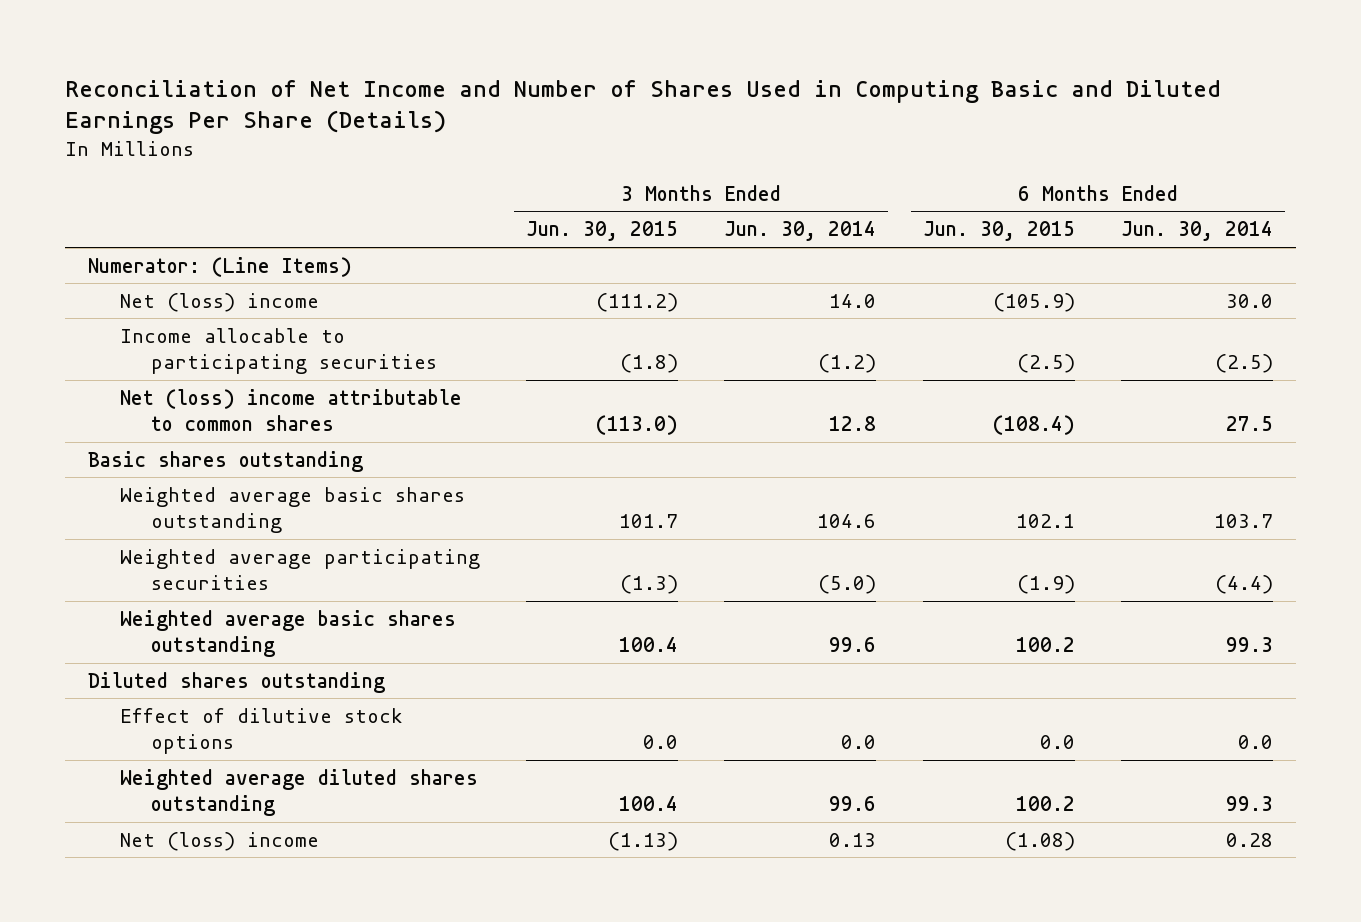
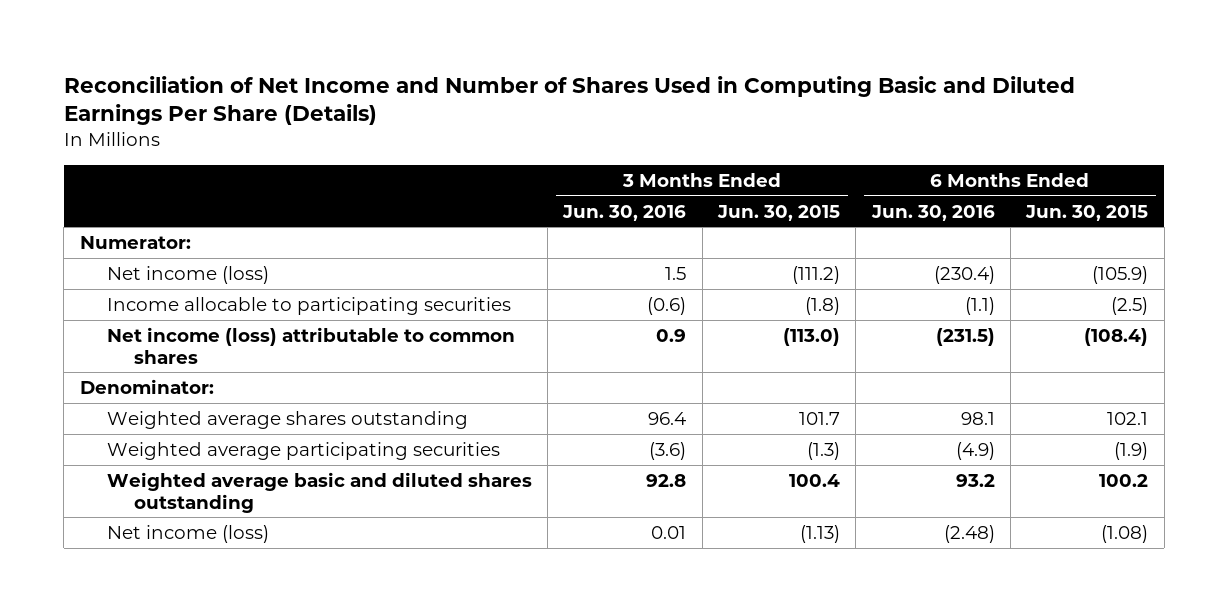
- | 3 Months Ended Jun. 30, 2015 | 3 Months Ended Jun. 30, 2014 | 6 Months Ended Jun. 30, 2015 | 6 Months Ended Jun. 30, 2014
+ | 3 Months Ended Jun. 30, 2016 | 3 Months Ended Jun. 30, 2015 | 6 Months Ended Jun. 30, 2016 | 6 Months Ended Jun. 30, 2015
- Numerator: (Line Items)
- Net (loss) income | (111.2) | 14.0 | (105.9) | 30.0
+ Numerator:
+ Net income (loss) | 1.5 | (111.2) | (230.4) | (105.9)
- Net (loss) income attributable to common shares | (113.0) | 12.8 | (108.4) | 27.5
- Basic shares outstanding
- Weighted average basic shares outstanding | 101.7 | 104.6 | 102.1 | 103.7
+ Net income (loss) attributable to common shares | 0.9 | (113.0) | (231.5) | (108.4)
+ Denominator:
+ Weighted average shares outstanding | 96.4 | 101.7 | 98.1 | 102.1
- Weighted average basic shares outstanding | 100.4 | 99.6 | 100.2 | 99.3
- Diluted shares outstanding
- Effect of dilutive stock options | 0.0 | 0.0 | 0.0 | 0.0
- Weighted average diluted shares outstanding | 100.4 | 99.6 | 100.2 | 99.3
- Net (loss) income | (1.13) | 0.13 | (1.08) | 0.28
+ Weighted average basic and diluted shares outstanding | 92.8 | 100.4 | 93.2 | 100.2
+ Net income (loss) | 0.01 | (1.13) | (2.48) | (1.08)

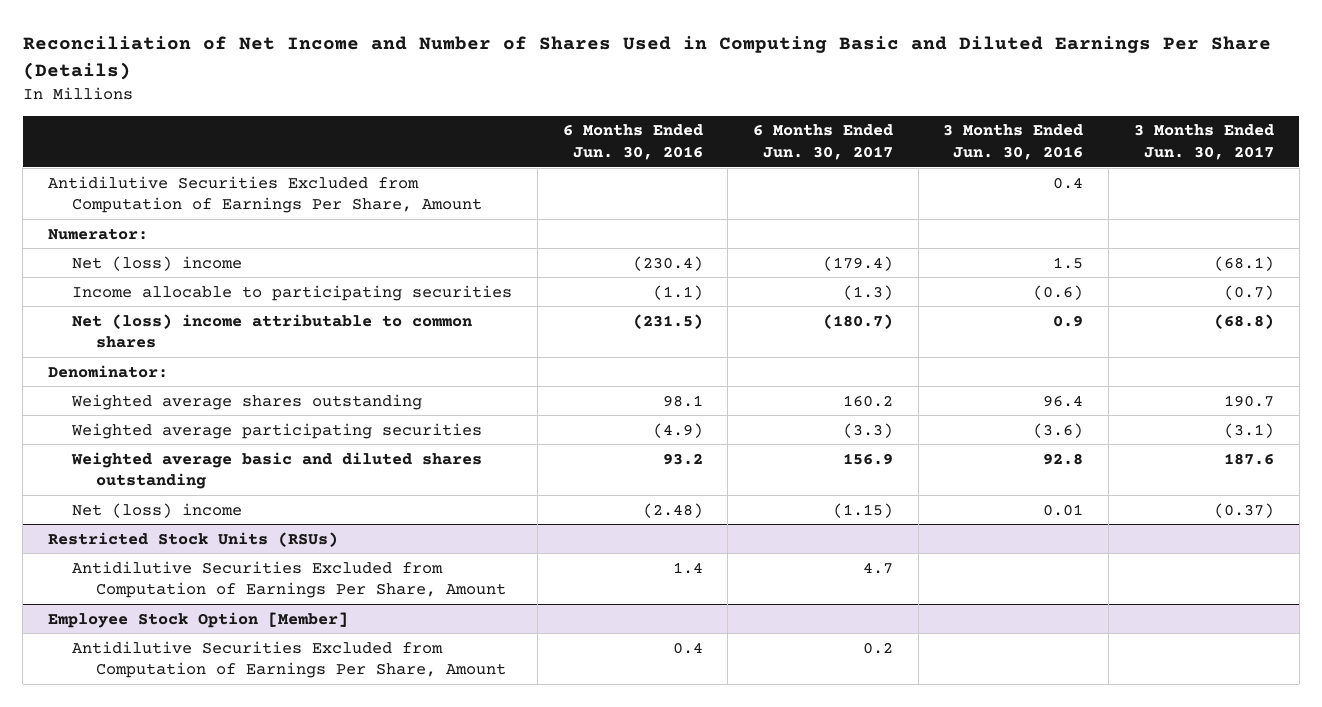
- | 3 Months Ended Jun. 30, 2016 | 3 Months Ended Jun. 30, 2015 | 6 Months Ended Jun. 30, 2016 | 6 Months Ended Jun. 30, 2015
+ | 6 Months Ended Jun. 30, 2016 | 6 Months Ended Jun. 30, 2017 | 3 Months Ended Jun. 30, 2016 | 3 Months Ended Jun. 30, 2017
+ Antidilutive Securities Excluded from Computation of Earnings Per Share, Amount | | | 0.4 |
- Net income (loss) | 1.5 | (111.2) | (230.4) | (105.9)
+ Net (loss) income | (230.4) | (179.4) | 1.5 | (68.1)
- Net income (loss) attributable to common shares | 0.9 | (113.0) | (231.5) | (108.4)
+ Net (loss) income attributable to common shares | (231.5) | (180.7) | 0.9 | (68.8)
- Net income (loss) | 0.01 | (1.13) | (2.48) | (1.08)
+ Net (loss) income | (2.48) | (1.15) | 0.01 | (0.37)
+ Restricted Stock Units (RSUs)
+ Antidilutive Securities Excluded from Computation of Earnings Per Share, Amount | 1.4 | 4.7 | |
+ Employee Stock Option [Member]
+ Antidilutive Securities Excluded from Computation of Earnings Per Share, Amount | 0.4 | 0.2 | |

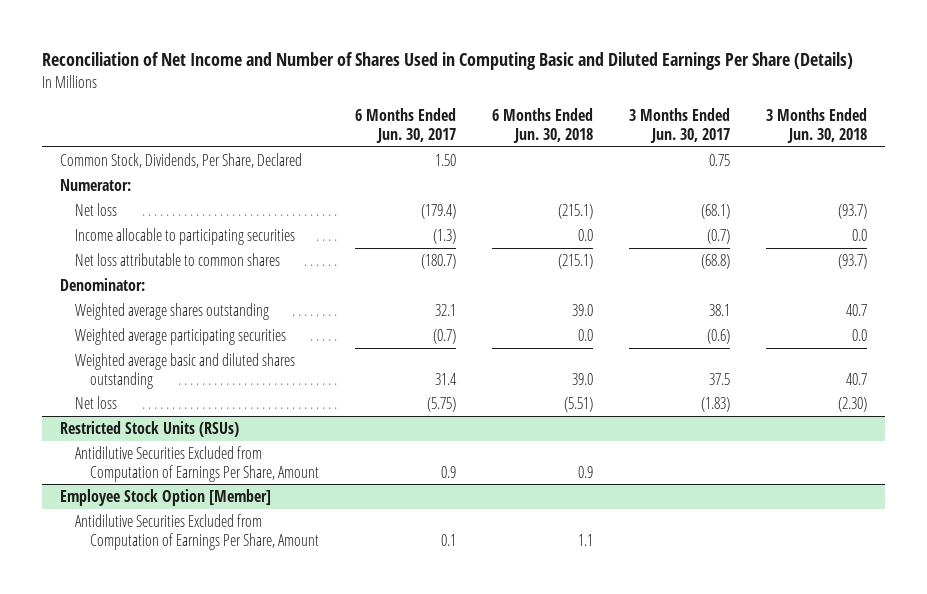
- | 6 Months Ended Jun. 30, 2016 | 6 Months Ended Jun. 30, 2017 | 3 Months Ended Jun. 30, 2016 | 3 Months Ended Jun. 30, 2017
+ | 6 Months Ended Jun. 30, 2017 | 6 Months Ended Jun. 30, 2018 | 3 Months Ended Jun. 30, 2017 | 3 Months Ended Jun. 30, 2018
- Antidilutive Securities Excluded from Computation of Earnings Per Share, Amount | | | 0.4 |
+ Common Stock, Dividends, Per Share, Declared | 1.50 | | 0.75 |
- Net (loss) income | (230.4) | (179.4) | 1.5 | (68.1)
+ Net loss | (179.4) | (215.1) | (68.1) | (93.7)
- Net (loss) income attributable to common shares | (231.5) | (180.7) | 0.9 | (68.8)
+ Net loss attributable to common shares | (180.7) | (215.1) | (68.8) | (93.7)
- Weighted average shares outstanding | 98.1 | 160.2 | 96.4 | 190.7
- Weighted average participating securities | (4.9) | (3.3) | (3.6) | (3.1)
- Weighted average basic and diluted shares outstanding | 93.2 | 156.9 | 92.8 | 187.6
- Net (loss) income | (2.48) | (1.15) | 0.01 | (0.37)
+ Weighted average shares outstanding | 32.1 | 39.0 | 38.1 | 40.7
+ Weighted average participating securities | (0.7) | 0.0 | (0.6) | 0.0
+ Weighted average basic and diluted shares outstanding | 31.4 | 39.0 | 37.5 | 40.7
+ Net loss | (5.75) | (5.51) | (1.83) | (2.30)
@ Restricted Stock Units (RSUs)
- Antidilutive Securities Excluded from Computation of Earnings Per Share, Amount | 1.4 | 4.7 | |
+ Antidilutive Securities Excluded from Computation of Earnings Per Share, Amount | 0.9 | 0.9 | |
@ Employee Stock Option [Member]
- Antidilutive Securities Excluded from Computation of Earnings Per Share, Amount | 0.4 | 0.2 | |
+ Antidilutive Securities Excluded from Computation of Earnings Per Share, Amount | 0.1 | 1.1 | |

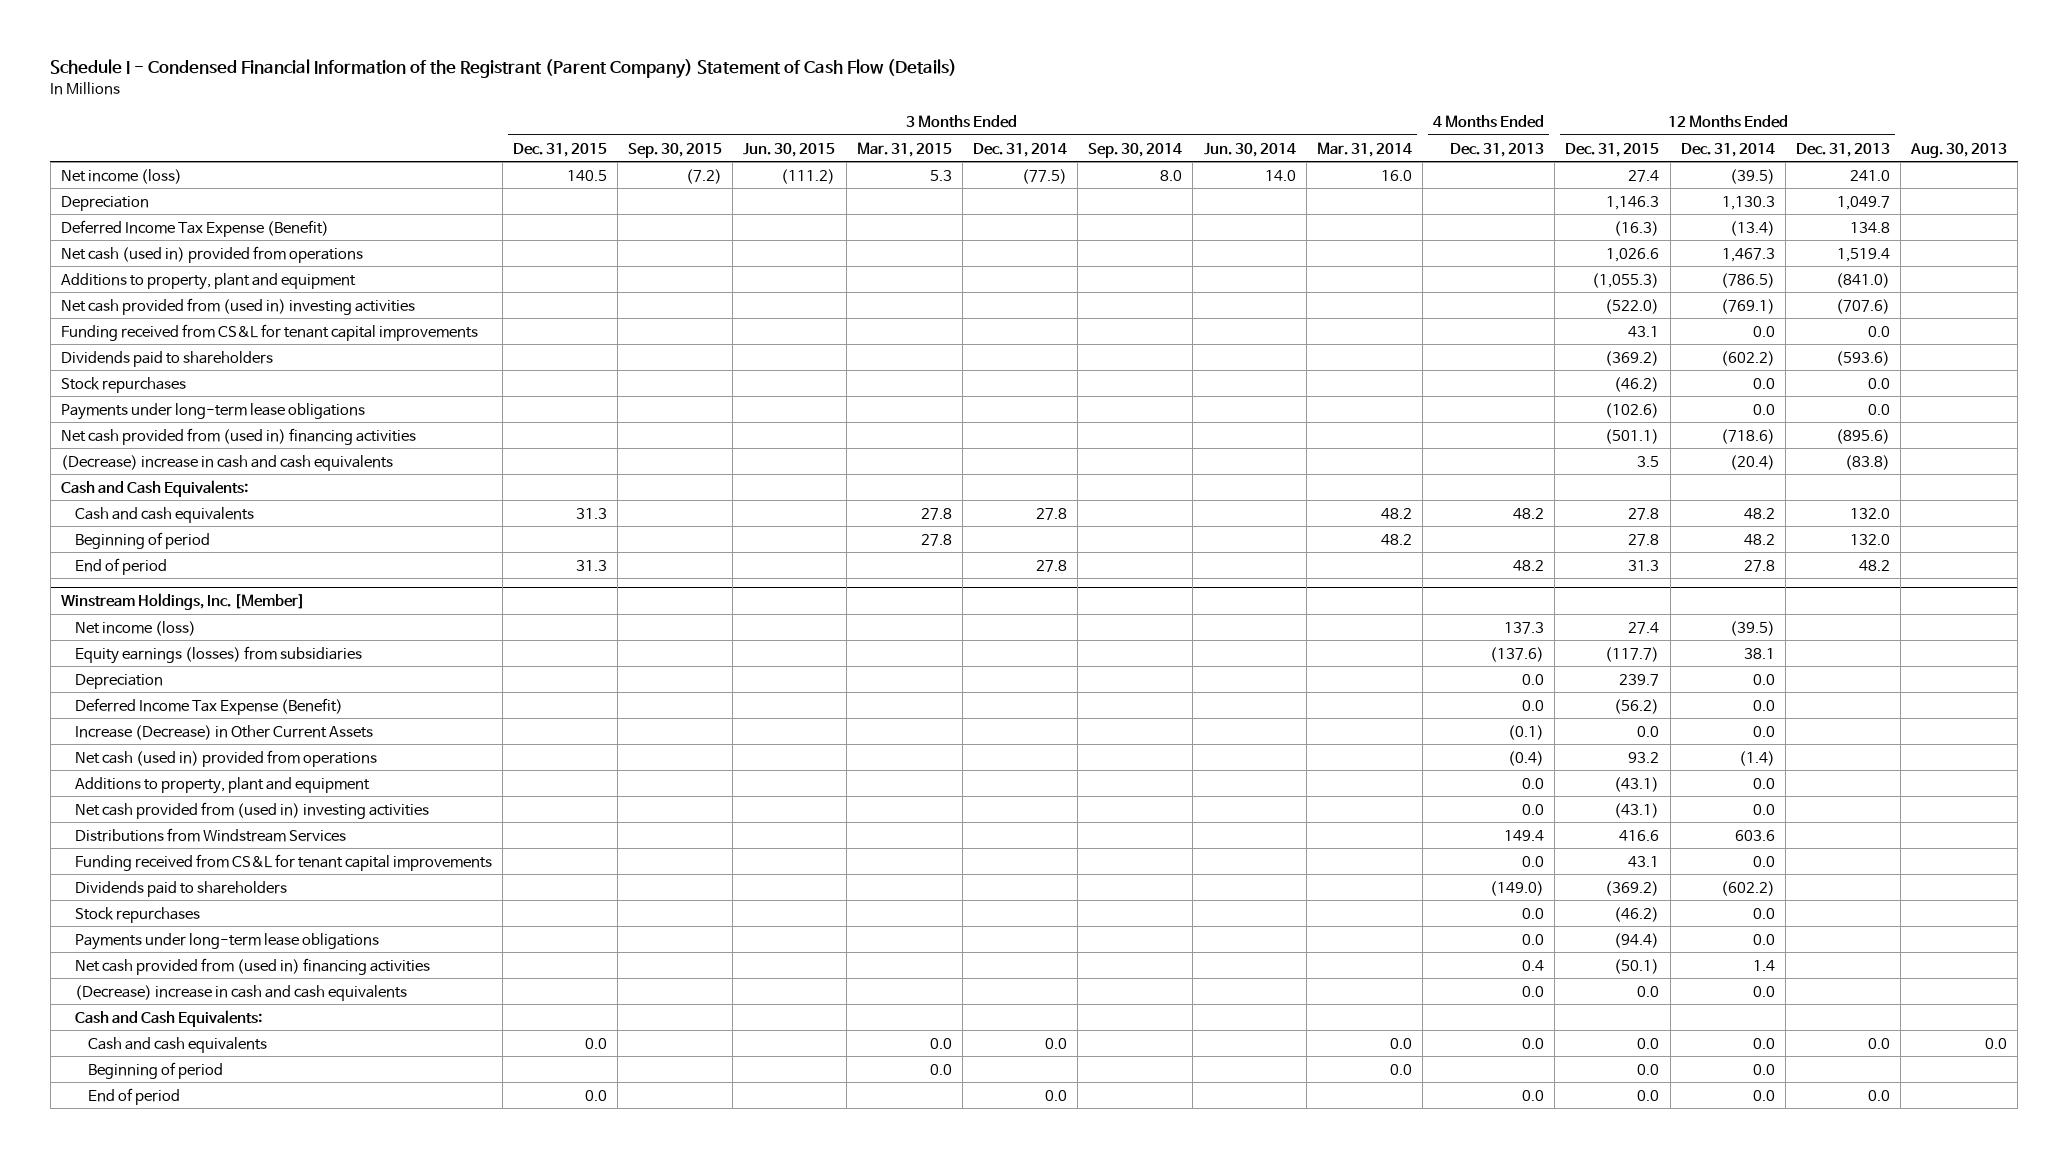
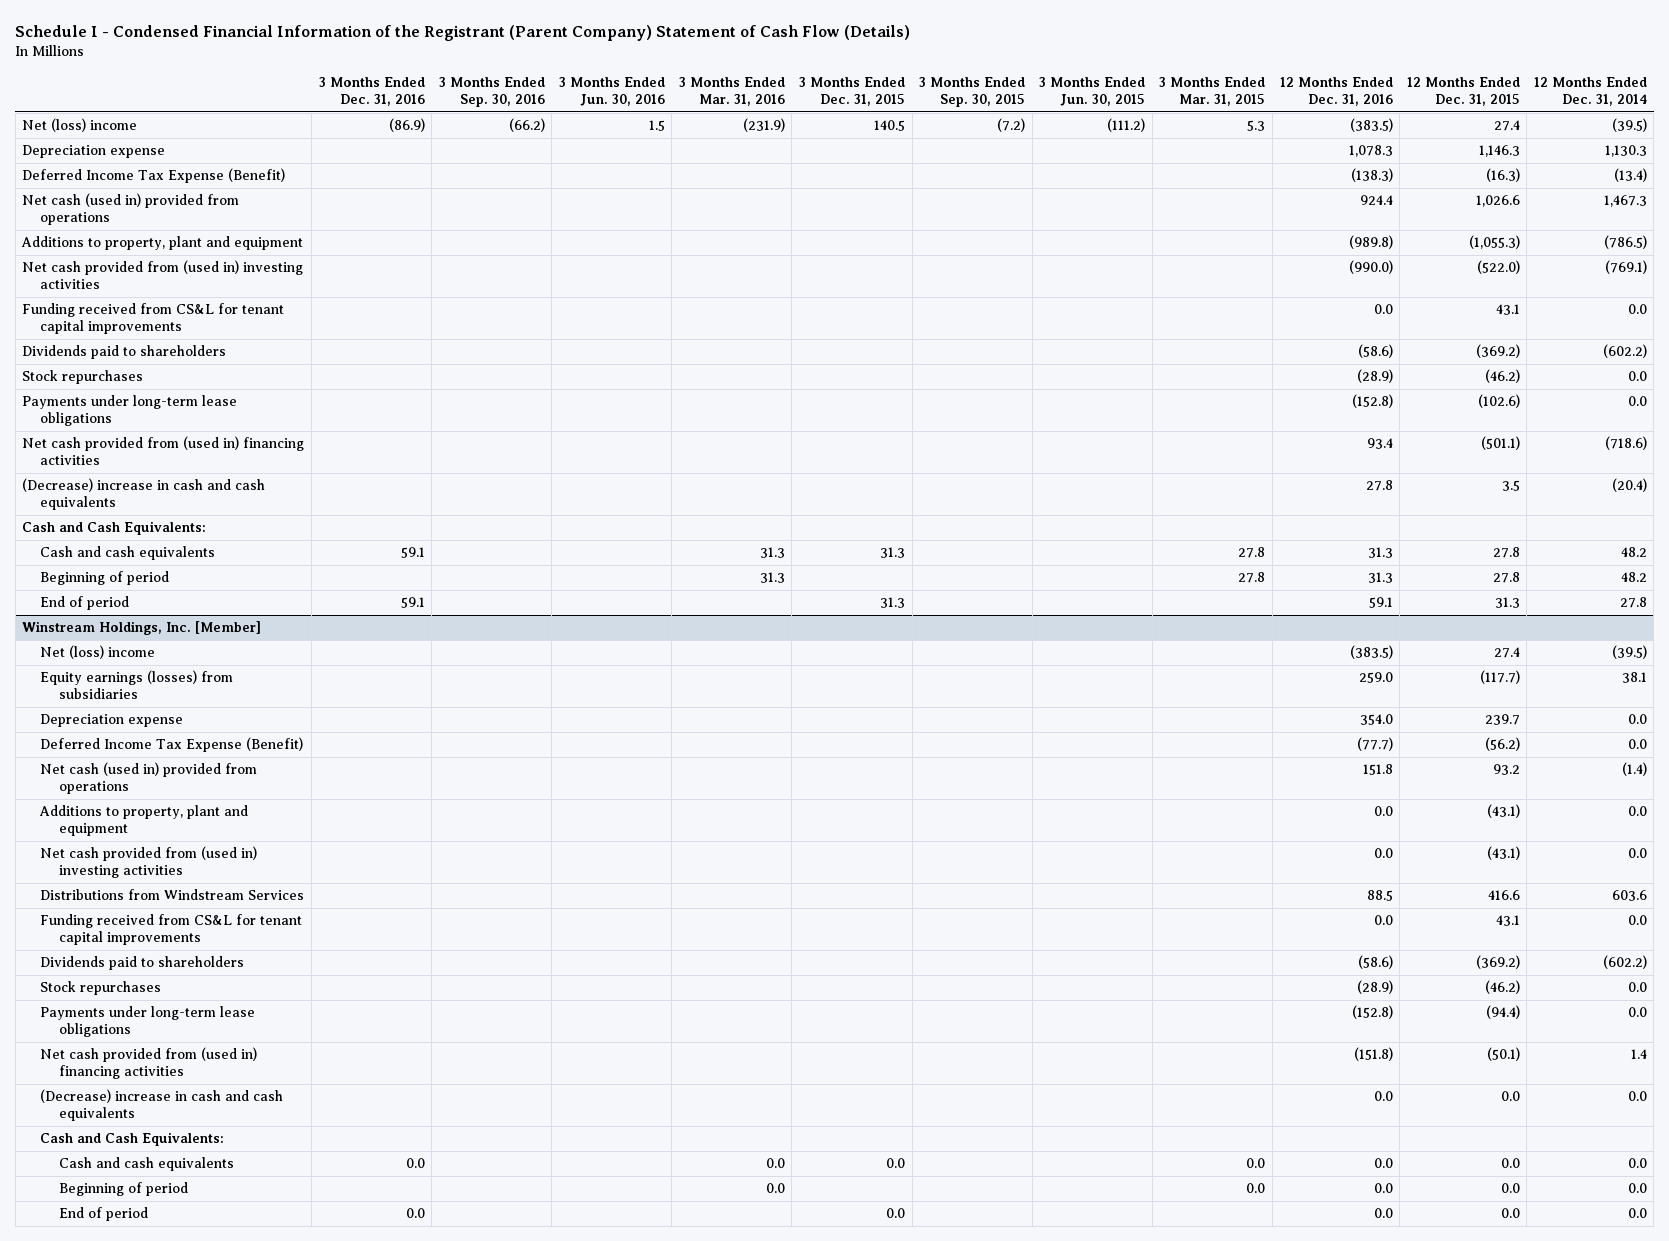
- | 3 Months Ended Dec. 31, 2015 | 3 Months Ended Sep. 30, 2015 | 3 Months Ended Jun. 30, 2015 | 3 Months Ended Mar. 31, 2015 | 3 Months Ended Dec. 31, 2014 | 3 Months Ended Sep. 30, 2014 | 3 Months Ended Jun. 30, 2014 | 3 Months Ended Mar. 31, 2014 | 4 Months Ended Dec. 31, 2013 | 12 Months Ended Dec. 31, 2015 | 12 Months Ended Dec. 31, 2014 | 12 Months Ended Dec. 31, 2013 | Aug. 30, 2013
+ | 3 Months Ended Dec. 31, 2016 | 3 Months Ended Sep. 30, 2016 | 3 Months Ended Jun. 30, 2016 | 3 Months Ended Mar. 31, 2016 | 3 Months Ended Dec. 31, 2015 | 3 Months Ended Sep. 30, 2015 | 3 Months Ended Jun. 30, 2015 | 3 Months Ended Mar. 31, 2015 | 12 Months Ended Dec. 31, 2016 | 12 Months Ended Dec. 31, 2015 | 12 Months Ended Dec. 31, 2014
- Net income (loss) | 140.5 | (7.2) | (111.2) | 5.3 | (77.5) | 8.0 | 14.0 | 16.0 | | 27.4 | (39.5) | 241.0 |
- Depreciation | | | | | | | | | | 1,146.3 | 1,130.3 | 1,049.7 |
+ Net (loss) income | (86.9) | (66.2) | 1.5 | (231.9) | 140.5 | (7.2) | (111.2) | 5.3 | (383.5) | 27.4 | (39.5)
+ Depreciation expense | | | | | | | | | 1,078.3 | 1,146.3 | 1,130.3
@ Winstream Holdings, Inc. [Member]
- Net income (loss) | | | | | | | | | 137.3 | 27.4 | (39.5) | |
+ Net (loss) income | | | | | | | | | (383.5) | 27.4 | (39.5)
- Depreciation | | | | | | | | | 0.0 | 239.7 | 0.0 | |
+ Depreciation expense | | | | | | | | | 354.0 | 239.7 | 0.0
- Increase (Decrease) in Other Current Assets | | | | | | | | | (0.1) | 0.0 | 0.0 | |

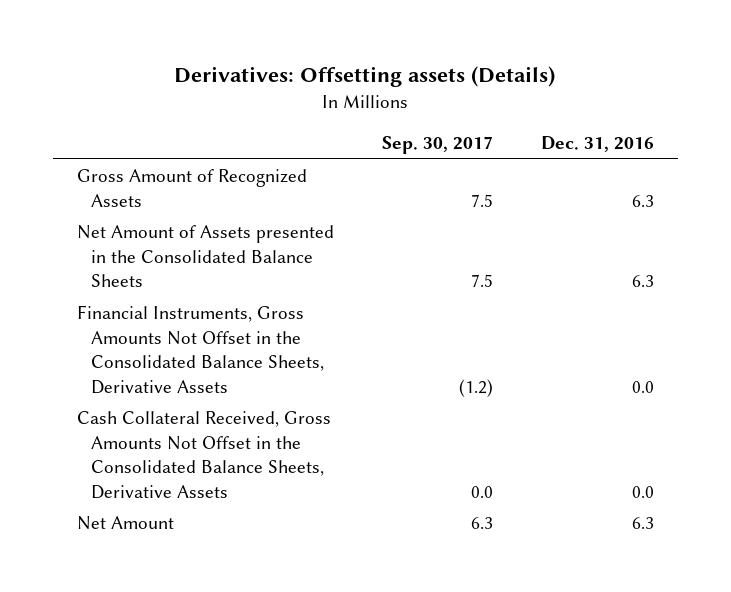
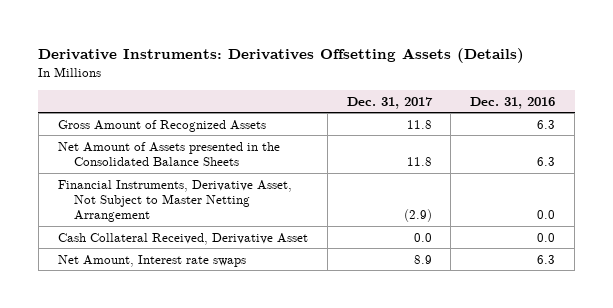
- Derivatives: Offsetting assets (Details)
+ Derivative Instruments: Derivatives Offsetting Assets (Details)
- | Sep. 30, 2017 | Dec. 31, 2016
+ | Dec. 31, 2017 | Dec. 31, 2016
- Financial Instruments, Gross Amounts Not Offset in the Consolidated Balance Sheets, Derivative Assets | (1.2) | 0.0
- Cash Collateral Received, Gross Amounts Not Offset in the Consolidated Balance Sheets, Derivative Assets | 0.0 | 0.0
- Net Amount | 6.3 | 6.3
+ Financial Instruments, Derivative Asset, Not Subject to Master Netting Arrangement | (2.9) | 0.0
+ Cash Collateral Received, Derivative Asset | 0.0 | 0.0
+ Net Amount, Interest rate swaps | 8.9 | 6.3

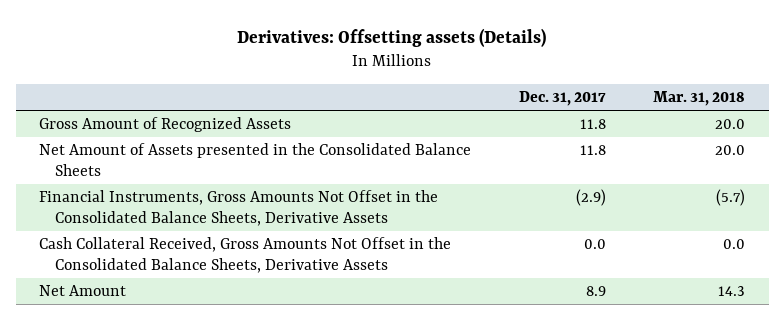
- Derivative Instruments: Derivatives Offsetting Assets (Details)
+ Derivatives: Offsetting assets (Details)
- | Dec. 31, 2017 | Dec. 31, 2016
+ | Dec. 31, 2017 | Mar. 31, 2018
- Financial Instruments, Derivative Asset, Not Subject to Master Netting Arrangement | (2.9) | 0.0
- Cash Collateral Received, Derivative Asset | 0.0 | 0.0
- Net Amount, Interest rate swaps | 8.9 | 6.3
+ Financial Instruments, Gross Amounts Not Offset in the Consolidated Balance Sheets, Derivative Assets | (2.9) | (5.7)
+ Cash Collateral Received, Gross Amounts Not Offset in the Consolidated Balance Sheets, Derivative Assets | 0.0 | 0.0
+ Net Amount | 8.9 | 14.3

